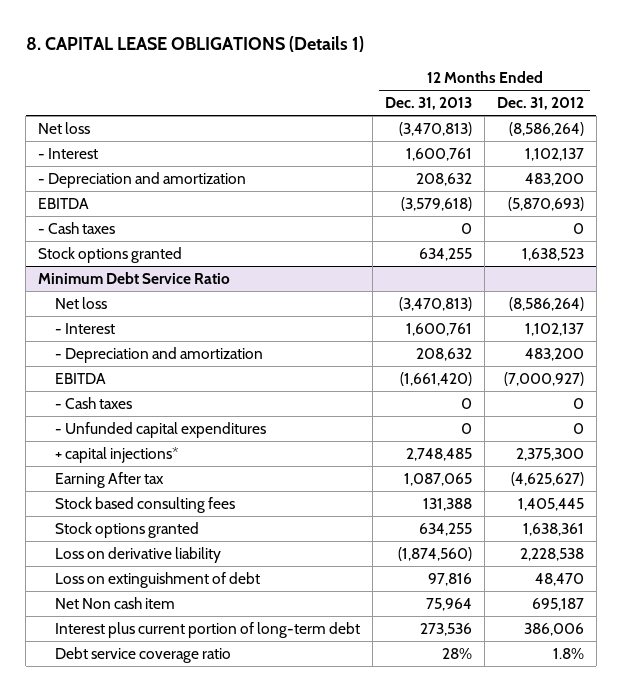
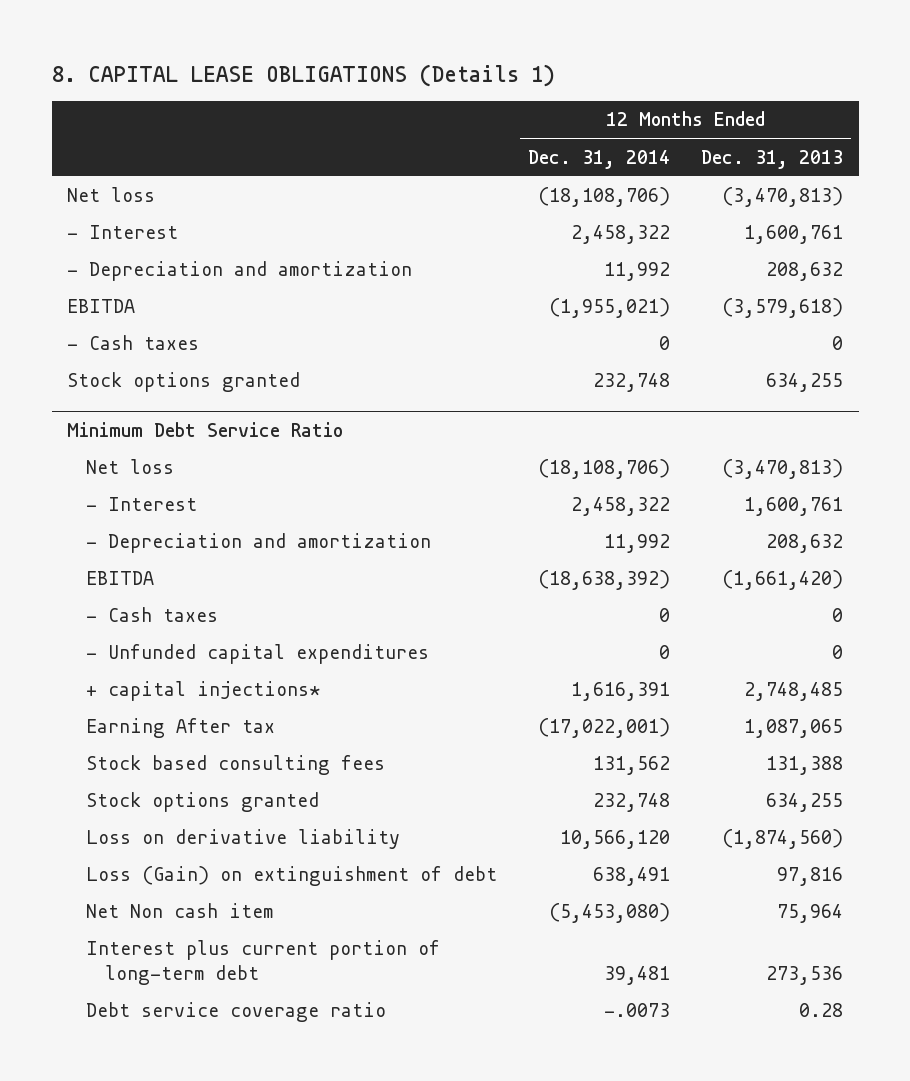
- | 12 Months Ended Dec. 31, 2013 | 12 Months Ended Dec. 31, 2012
+ | 12 Months Ended Dec. 31, 2014 | 12 Months Ended Dec. 31, 2013
@ Minimum Debt Service Ratio
- Loss on extinguishment of debt | 97,816 | 48,470
+ Loss (Gain) on extinguishment of debt | 638,491 | 97,816
- Debt service coverage ratio | 28% | 1.8%
+ Debt service coverage ratio | -.0073 | 0.28

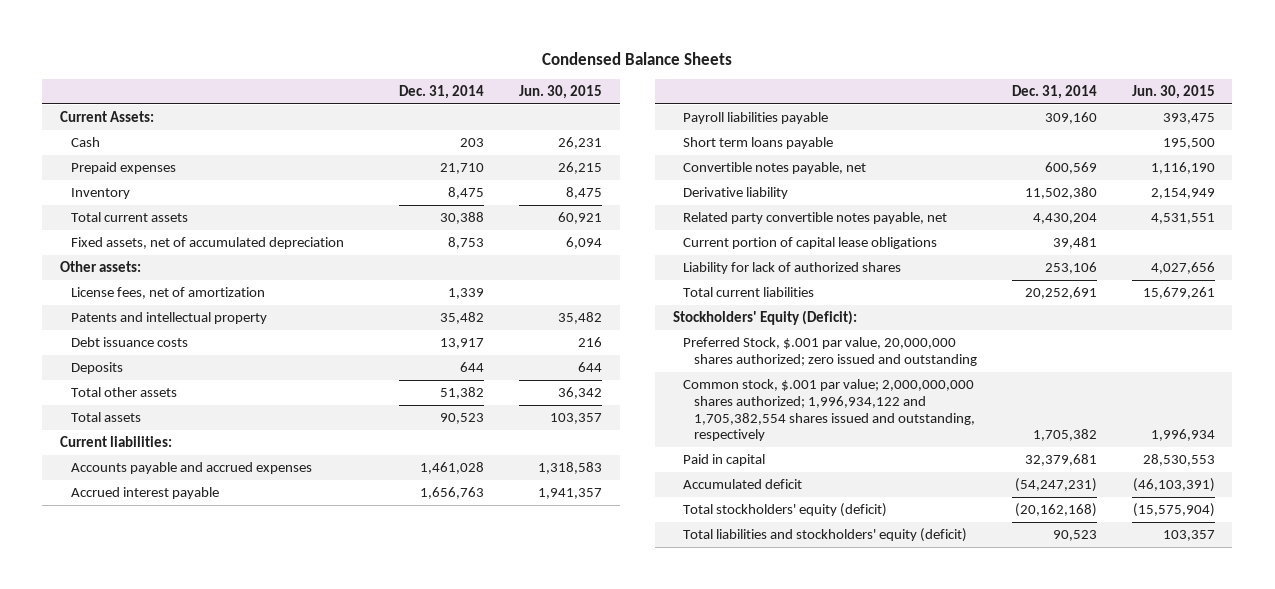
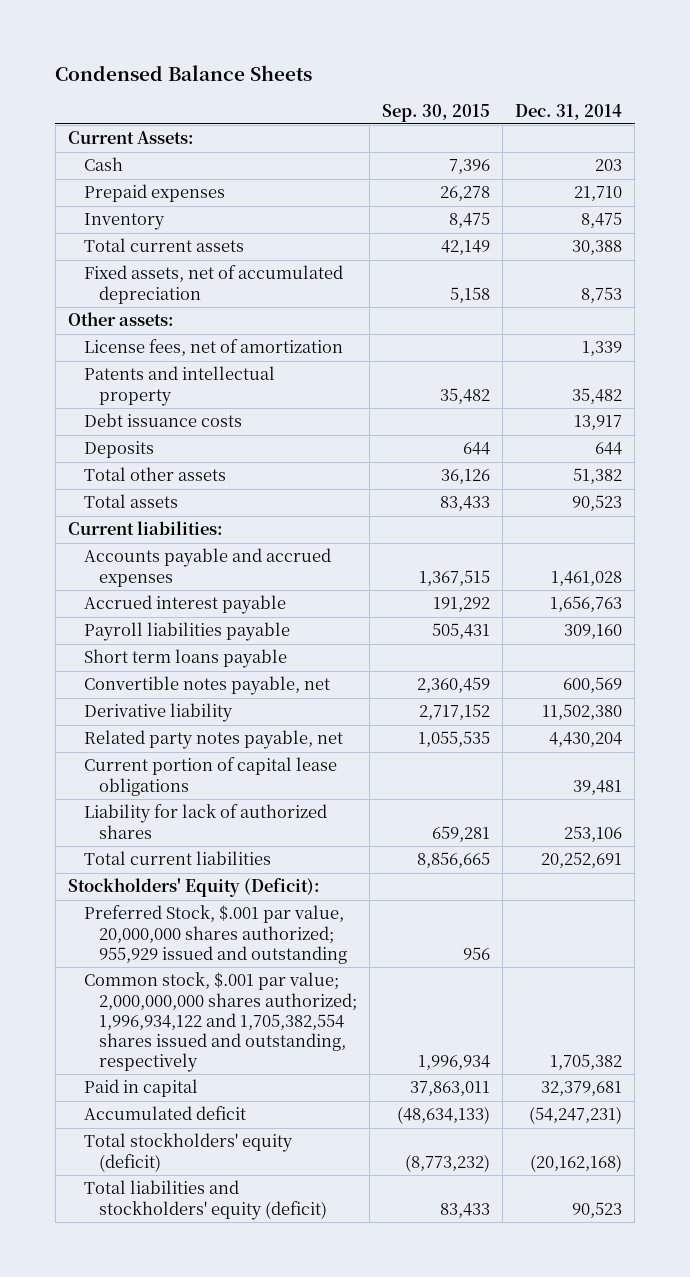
- | Dec. 31, 2014 | Jun. 30, 2015
+ | Sep. 30, 2015 | Dec. 31, 2014
- Related party convertible notes payable, net | 4,430,204 | 4,531,551
+ Related party notes payable, net | 1,055,535 | 4,430,204
- Preferred Stock, $.001 par value, 20,000,000 shares authorized; zero issued and outstanding
+ Preferred Stock, $.001 par value, 20,000,000 shares authorized; 955,929 issued and outstanding | 956 |

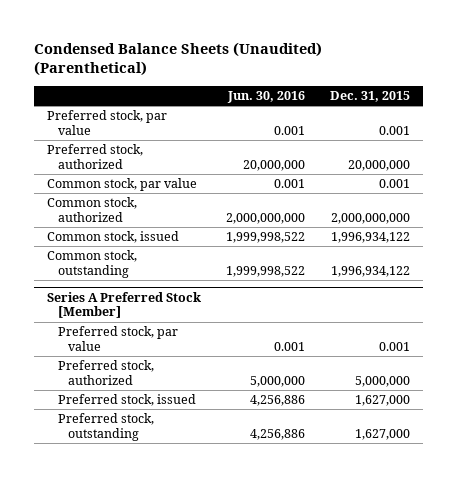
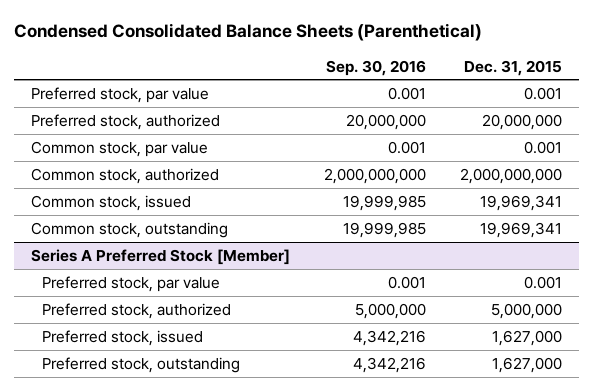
- Condensed Balance Sheets (Unaudited) (Parenthetical)
+ Condensed Consolidated Balance Sheets (Parenthetical)
- | Jun. 30, 2016 | Dec. 31, 2015
+ | Sep. 30, 2016 | Dec. 31, 2015
- Common stock, issued | 1,999,998,522 | 1,996,934,122
- Common stock, outstanding | 1,999,998,522 | 1,996,934,122
+ Common stock, issued | 19,999,985 | 19,969,341
+ Common stock, outstanding | 19,999,985 | 19,969,341

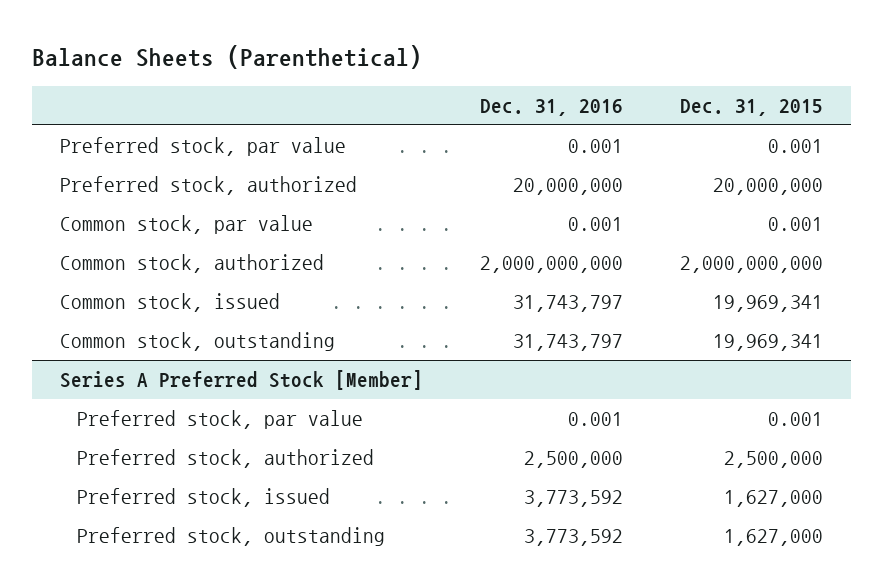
- Condensed Consolidated Balance Sheets (Parenthetical)
+ Balance Sheets (Parenthetical)
- | Sep. 30, 2016 | Dec. 31, 2015
+ | Dec. 31, 2016 | Dec. 31, 2015
@ Series A Preferred Stock [Member]
- Preferred stock, authorized | 5,000,000 | 5,000,000
+ Preferred stock, authorized | 2,500,000 | 2,500,000

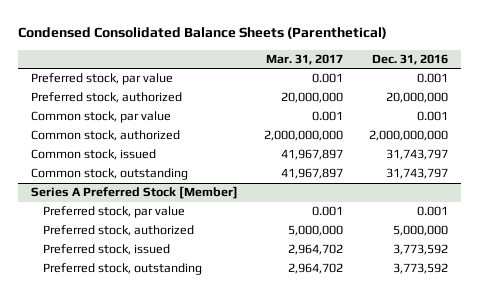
- Balance Sheets (Parenthetical)
+ Condensed Consolidated Balance Sheets (Parenthetical)
- | Dec. 31, 2016 | Dec. 31, 2015
+ | Mar. 31, 2017 | Dec. 31, 2016
@ Series A Preferred Stock [Member]
- Preferred stock, authorized | 2,500,000 | 2,500,000
+ Preferred stock, authorized | 5,000,000 | 5,000,000

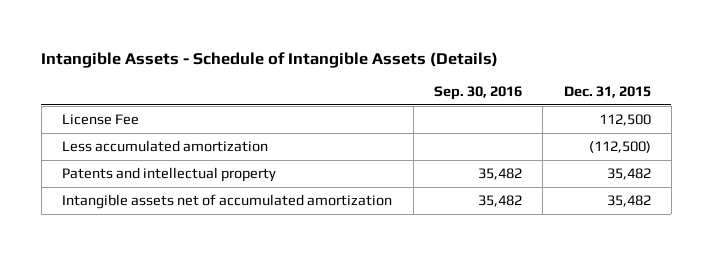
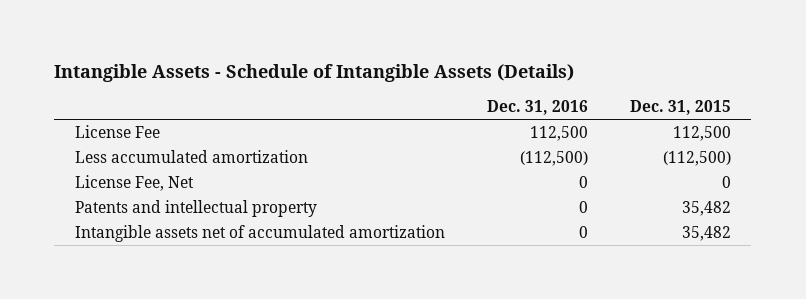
- | Sep. 30, 2016 | Dec. 31, 2015
+ | Dec. 31, 2016 | Dec. 31, 2015
+ License Fee, Net | 0 | 0

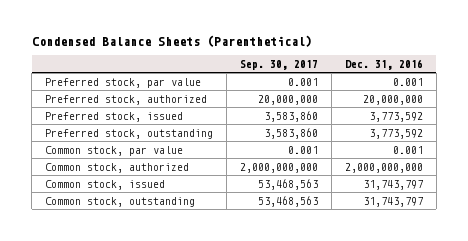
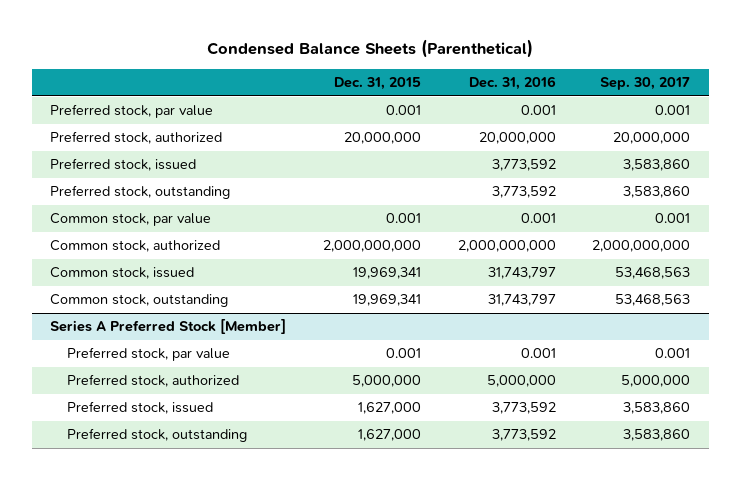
- | Sep. 30, 2017 | Dec. 31, 2016
+ | Dec. 31, 2015 | Dec. 31, 2016 | Sep. 30, 2017
+ Series A Preferred Stock [Member]
+ Preferred stock, par value | 0.001 | 0.001 | 0.001
+ Preferred stock, authorized | 5,000,000 | 5,000,000 | 5,000,000
+ Preferred stock, issued | 1,627,000 | 3,773,592 | 3,583,860
+ Preferred stock, outstanding | 1,627,000 | 3,773,592 | 3,583,860

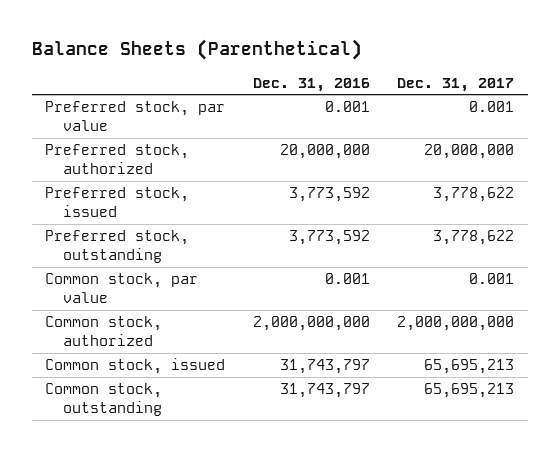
- Condensed Balance Sheets (Parenthetical)
+ Balance Sheets (Parenthetical)
- | Dec. 31, 2015 | Dec. 31, 2016 | Sep. 30, 2017
+ | Dec. 31, 2016 | Dec. 31, 2017
- Series A Preferred Stock [Member]
- Preferred stock, par value | 0.001 | 0.001 | 0.001
- Preferred stock, authorized | 5,000,000 | 5,000,000 | 5,000,000
- Preferred stock, issued | 1,627,000 | 3,773,592 | 3,583,860
- Preferred stock, outstanding | 1,627,000 | 3,773,592 | 3,583,860

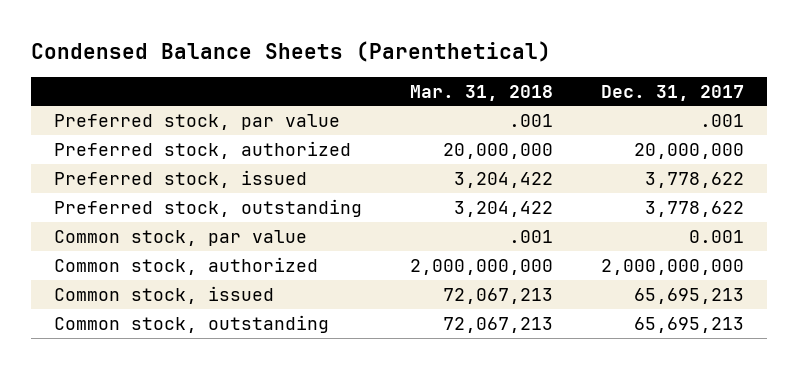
- Balance Sheets (Parenthetical)
+ Condensed Balance Sheets (Parenthetical)
- | Dec. 31, 2016 | Dec. 31, 2017
+ | Mar. 31, 2018 | Dec. 31, 2017
- Preferred stock, par value | 0.001 | 0.001
+ Preferred stock, par value | .001 | .001

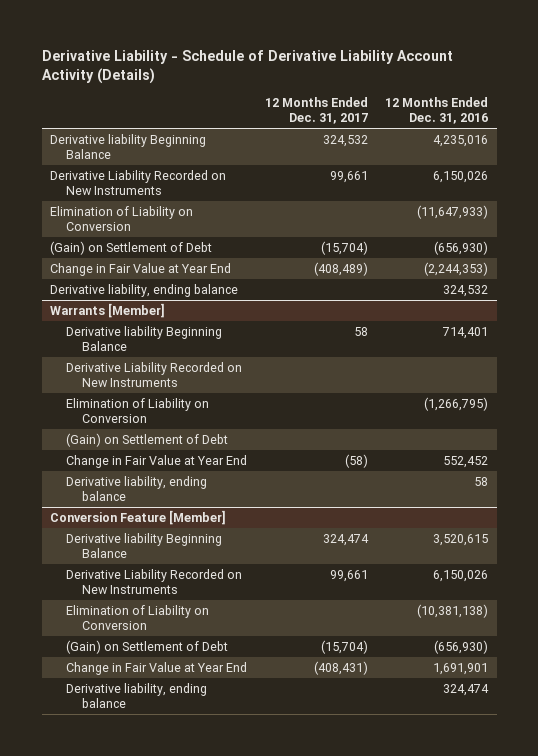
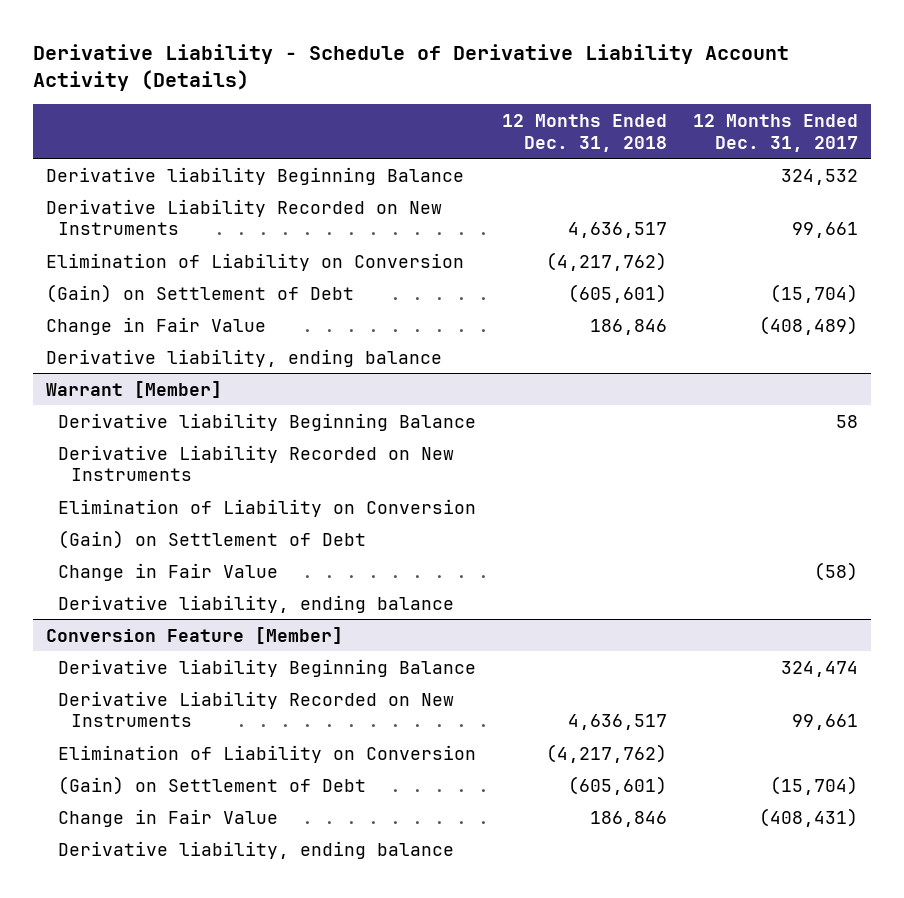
- | 12 Months Ended Dec. 31, 2017 | 12 Months Ended Dec. 31, 2016
+ | 12 Months Ended Dec. 31, 2018 | 12 Months Ended Dec. 31, 2017
- Change in Fair Value at Year End | (408,489) | (2,244,353)
+ Change in Fair Value | 186,846 | (408,489)
- Warrants [Member]
+ Warrant [Member]
- Change in Fair Value at Year End | (58) | 552,452
+ Change in Fair Value | | (58)
@ Conversion Feature [Member]
- Change in Fair Value at Year End | (408,431) | 1,691,901
+ Change in Fair Value | 186,846 | (408,431)

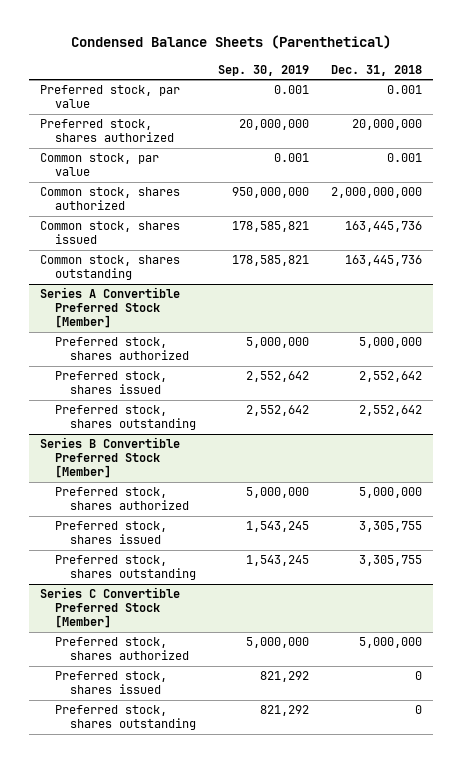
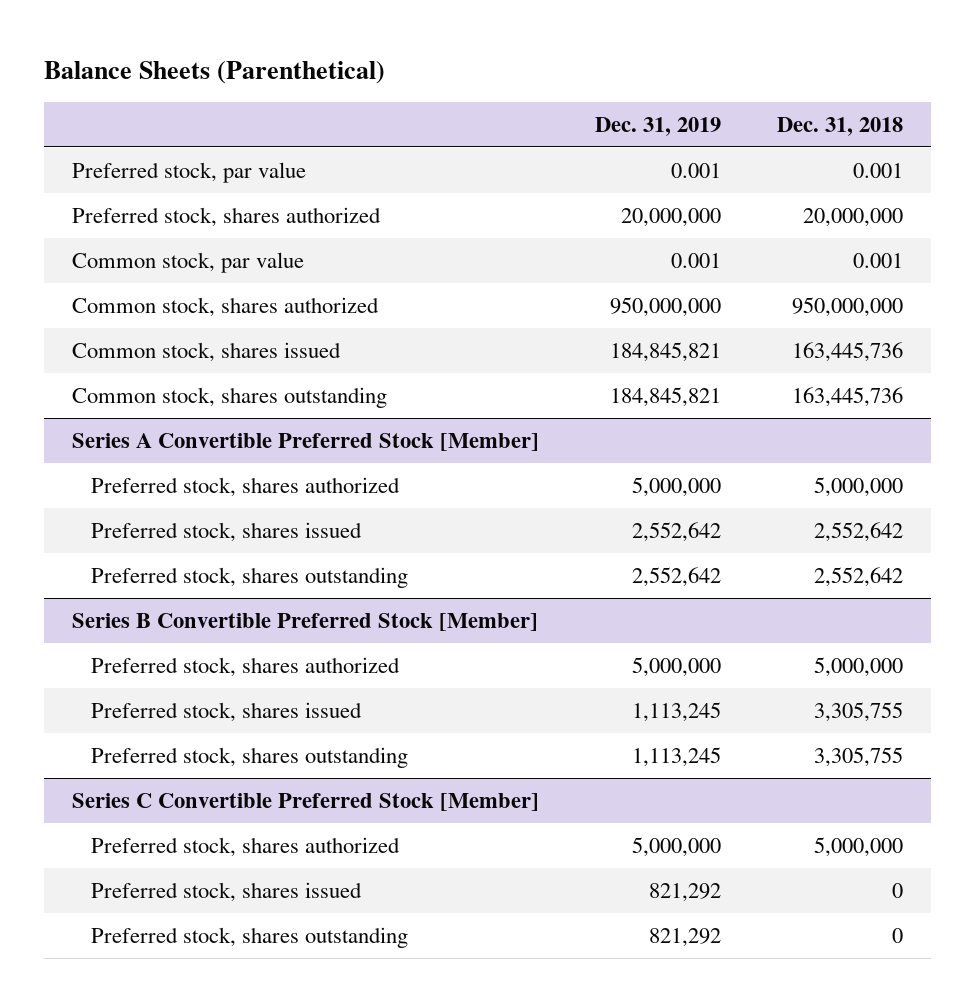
- Condensed Balance Sheets (Parenthetical)
+ Balance Sheets (Parenthetical)
- | Sep. 30, 2019 | Dec. 31, 2018
+ | Dec. 31, 2019 | Dec. 31, 2018
- Common stock, shares authorized | 950,000,000 | 2,000,000,000
+ Common stock, shares authorized | 950,000,000 | 950,000,000

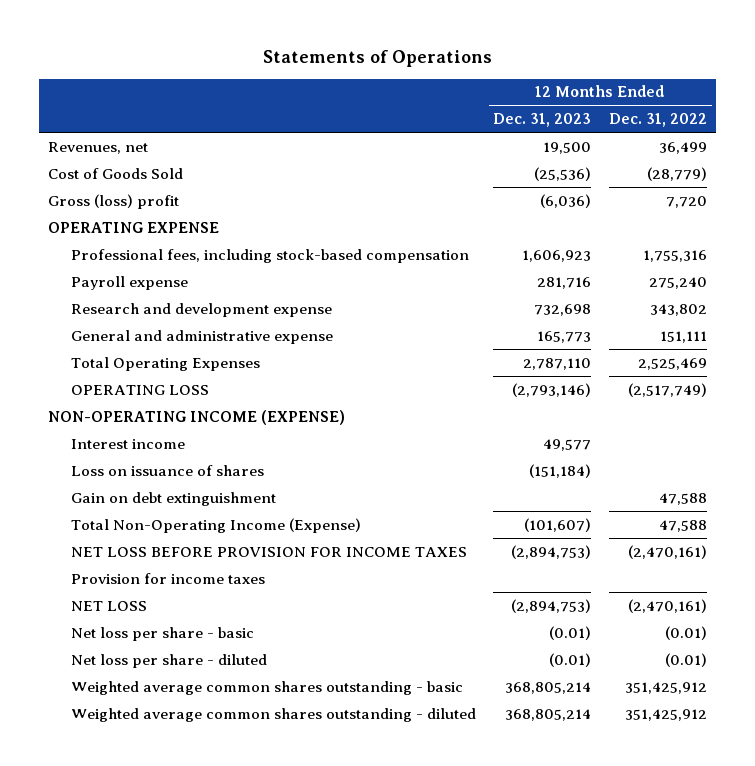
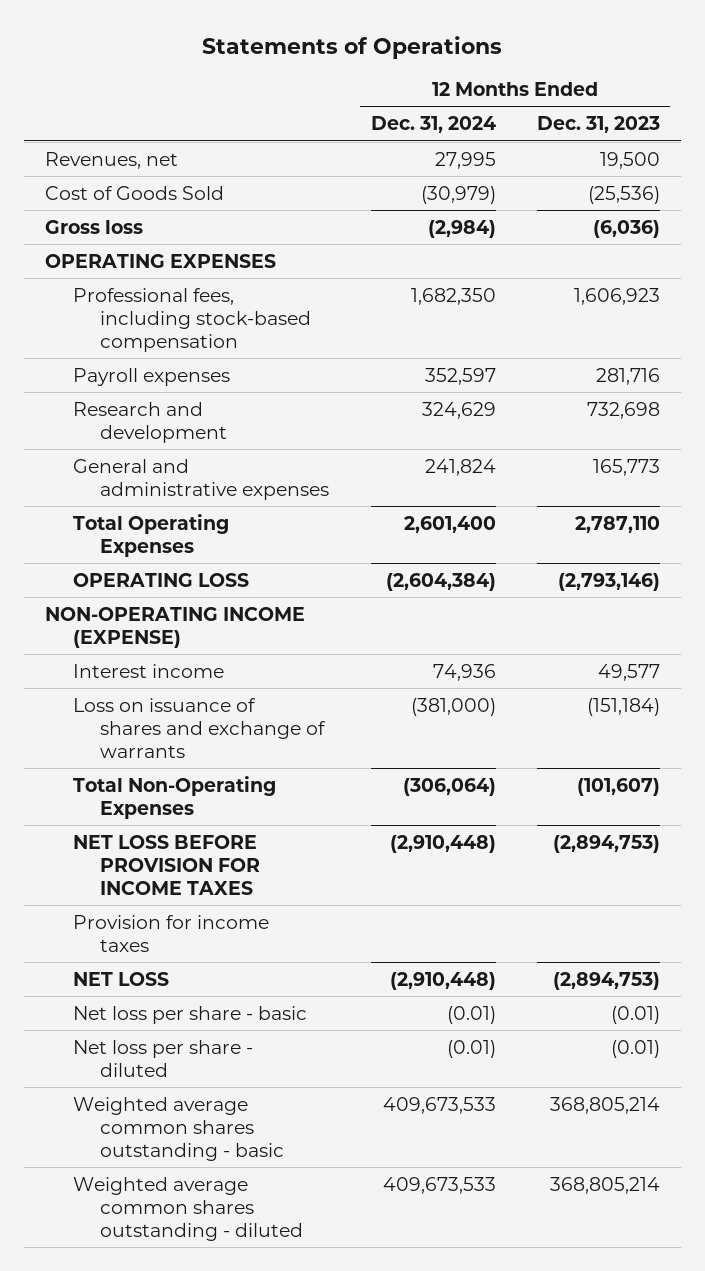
- | 12 Months Ended Dec. 31, 2023 | 12 Months Ended Dec. 31, 2022
+ | 12 Months Ended Dec. 31, 2024 | 12 Months Ended Dec. 31, 2023
- Gross (loss) profit | (6,036) | 7,720
- OPERATING EXPENSE
+ Gross loss | (2,984) | (6,036)
+ OPERATING EXPENSES
- Payroll expense | 281,716 | 275,240
- Research and development expense | 732,698 | 343,802
- General and administrative expense | 165,773 | 151,111
+ Payroll expenses | 352,597 | 281,716
+ Research and development | 324,629 | 732,698
+ General and administrative expenses | 241,824 | 165,773
- Loss on issuance of shares | (151,184) |
- Gain on debt extinguishment | | 47,588
- Total Non-Operating Income (Expense) | (101,607) | 47,588
+ Loss on issuance of shares and exchange of warrants | (381,000) | (151,184)
+ Total Non-Operating Expenses | (306,064) | (101,607)

